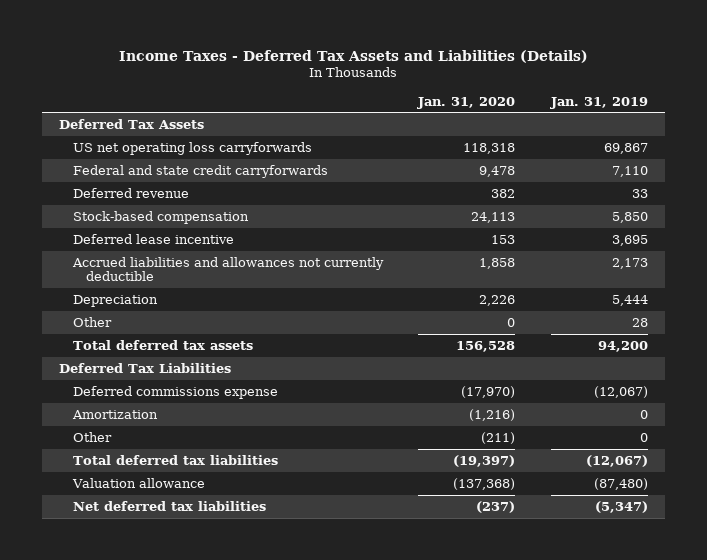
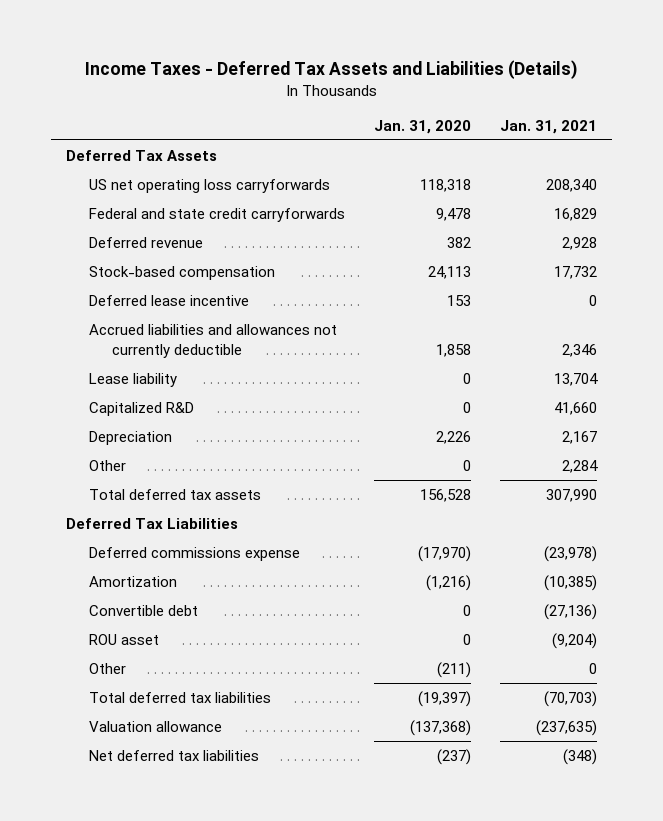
- | Jan. 31, 2020 | Jan. 31, 2019
+ | Jan. 31, 2020 | Jan. 31, 2021
+ Lease liability | 0 | 13,704
+ Capitalized R&D | 0 | 41,660
+ Convertible debt | 0 | (27,136)
+ ROU asset | 0 | (9,204)

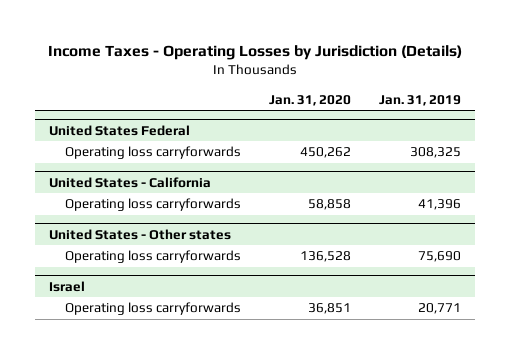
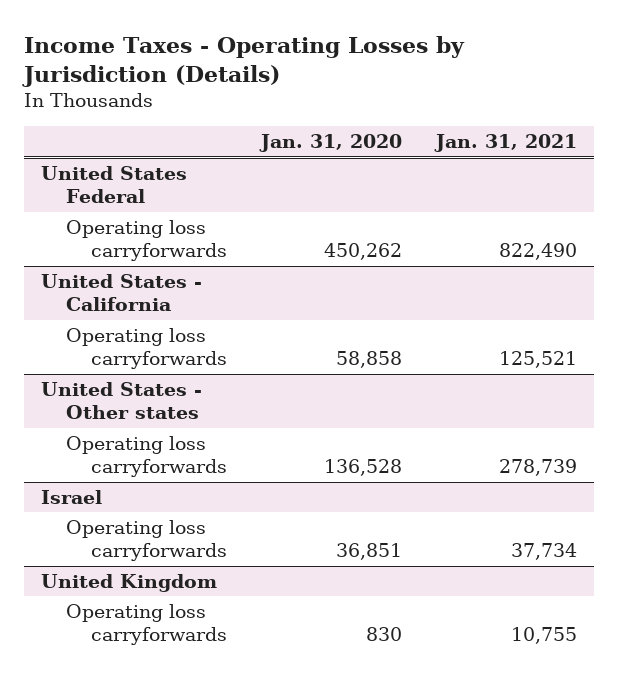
- | Jan. 31, 2020 | Jan. 31, 2019
+ | Jan. 31, 2020 | Jan. 31, 2021
+ United Kingdom
+ Operating loss carryforwards | 830 | 10,755

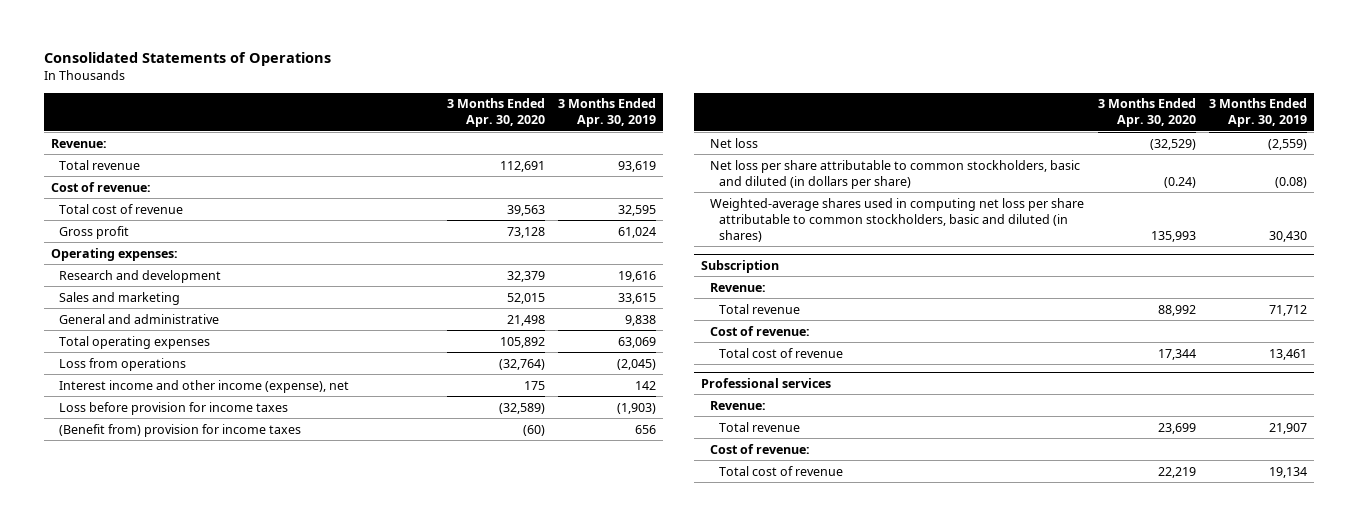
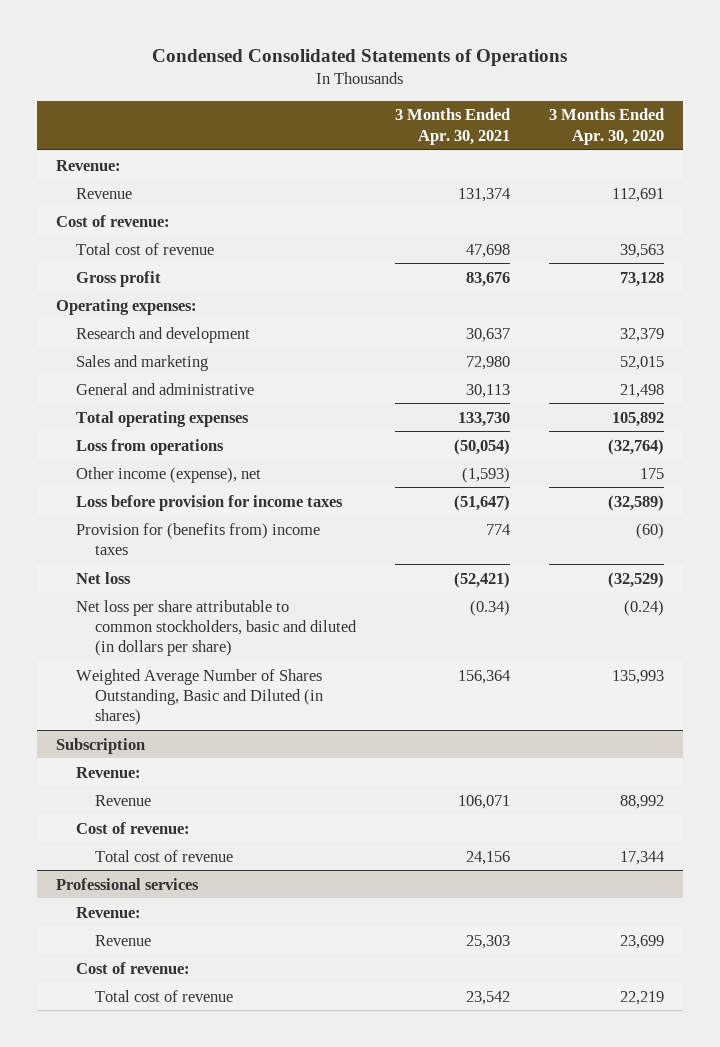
- Consolidated Statements of Operations
+ Condensed Consolidated Statements of Operations
- | 3 Months Ended Apr. 30, 2020 | 3 Months Ended Apr. 30, 2019
+ | 3 Months Ended Apr. 30, 2021 | 3 Months Ended Apr. 30, 2020
- Total revenue | 112,691 | 93,619
+ Revenue | 131,374 | 112,691
- Interest income and other income (expense), net | 175 | 142
+ Other income (expense), net | (1,593) | 175
- (Benefit from) provision for income taxes | (60) | 656
+ Provision for (benefits from) income taxes | 774 | (60)
- Weighted-average shares used in computing net loss per share attributable to common stockholders, basic and diluted (in shares) | 135,993 | 30,430
+ Weighted Average Number of Shares Outstanding, Basic and Diluted (in shares) | 156,364 | 135,993
@ Subscription
- Total revenue | 88,992 | 71,712
+ Revenue | 106,071 | 88,992
@ Professional services
- Total revenue | 23,699 | 21,907
+ Revenue | 25,303 | 23,699

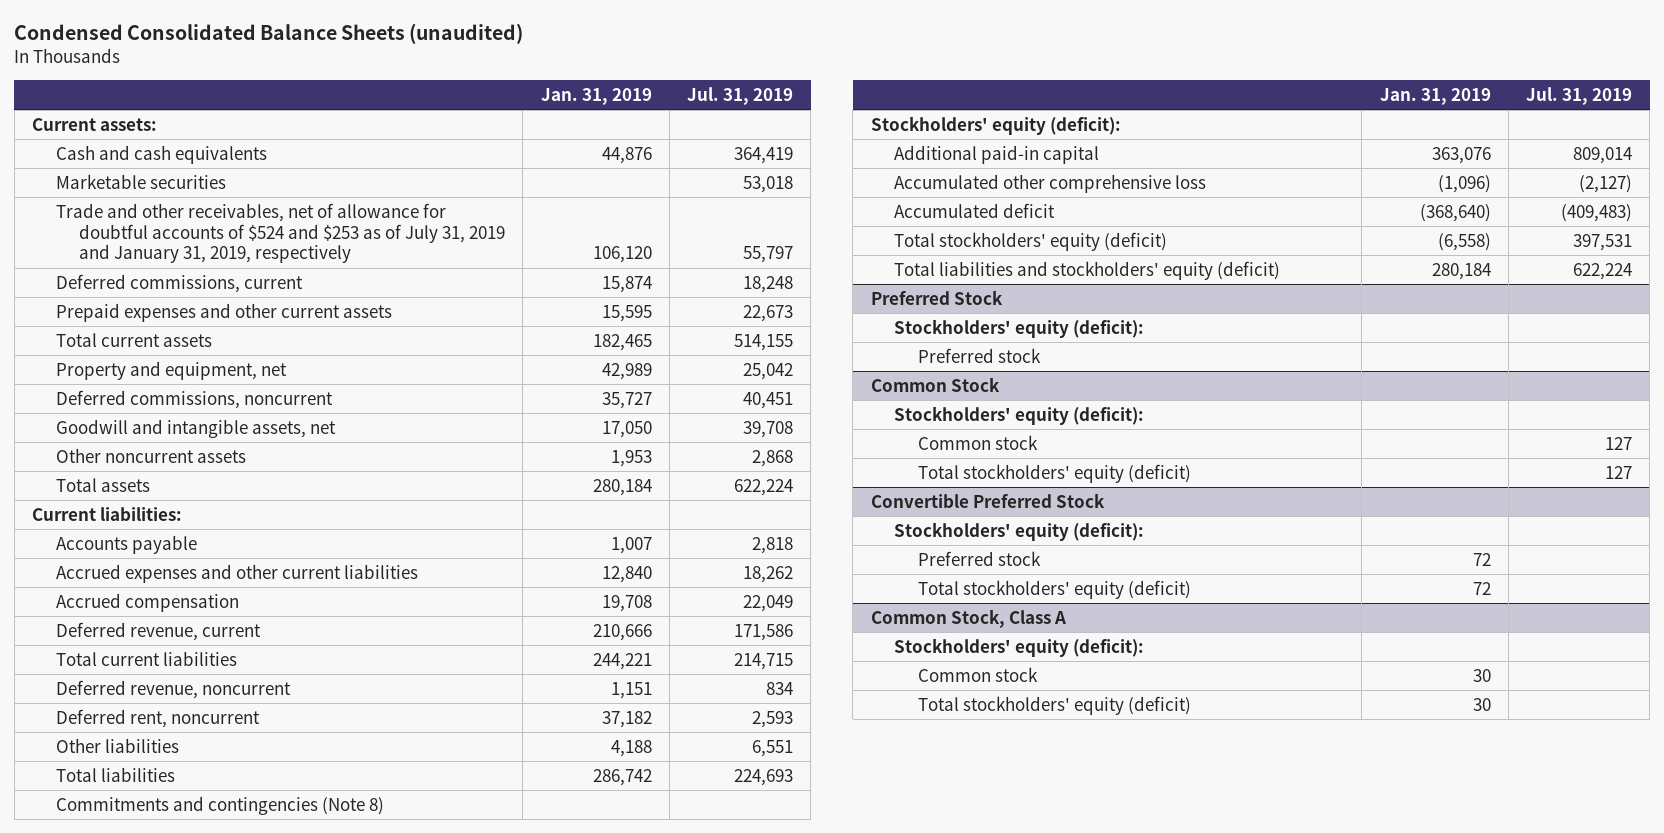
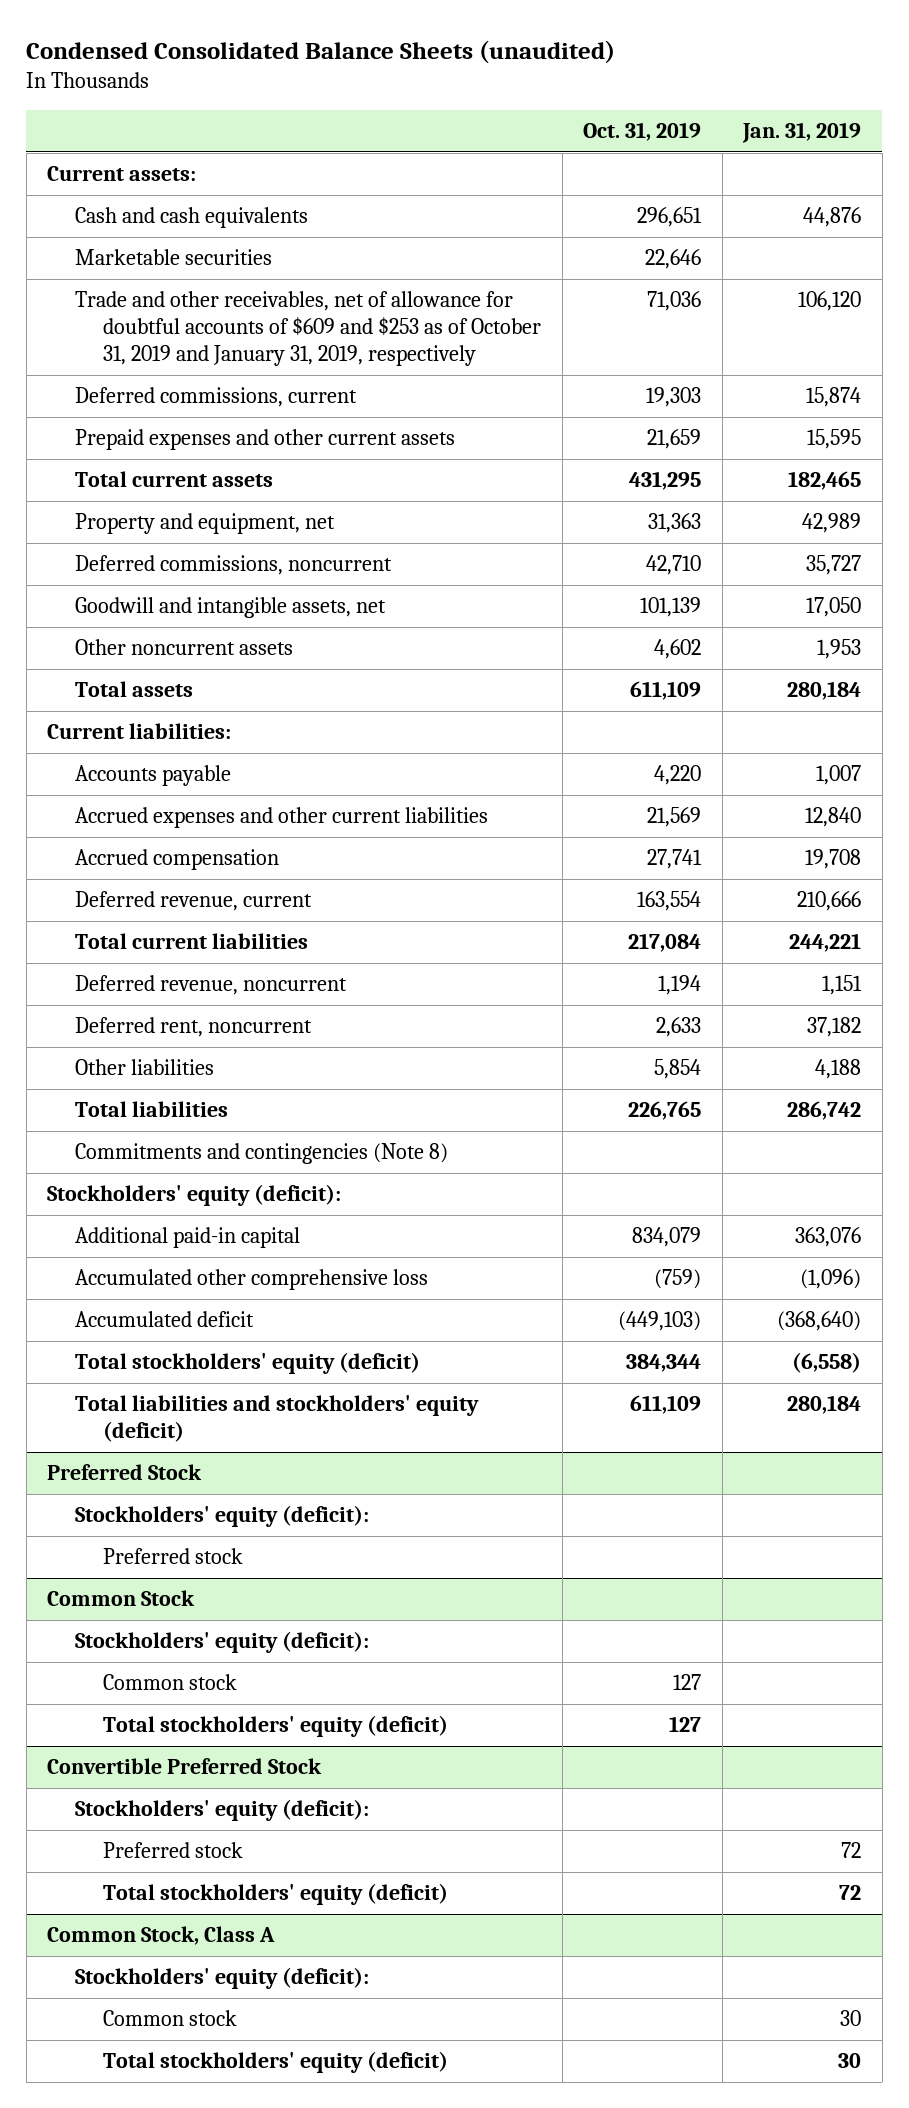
- | Jan. 31, 2019 | Jul. 31, 2019
+ | Oct. 31, 2019 | Jan. 31, 2019
- Trade and other receivables, net of allowance for doubtful accounts of $524 and $253 as of July 31, 2019 and January 31, 2019, respectively | 106,120 | 55,797
+ Trade and other receivables, net of allowance for doubtful accounts of $609 and $253 as of October 31, 2019 and January 31, 2019, respectively | 71,036 | 106,120

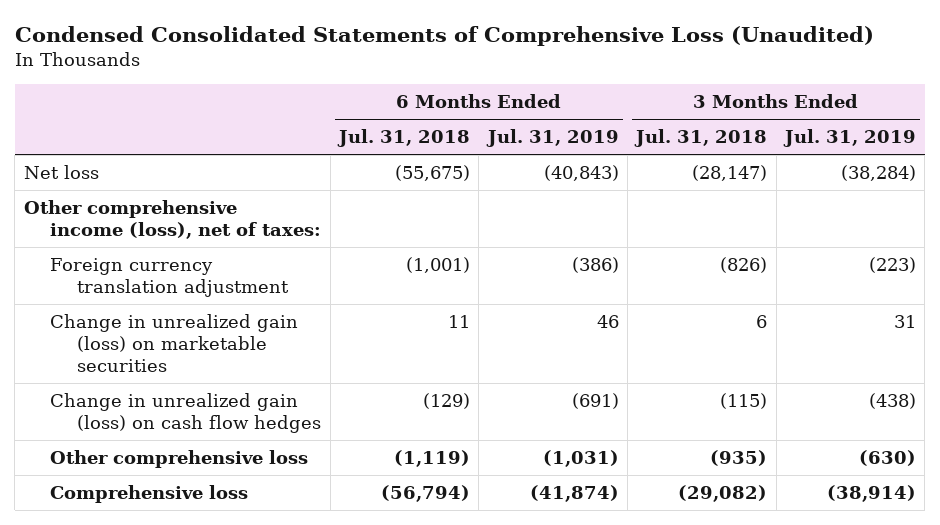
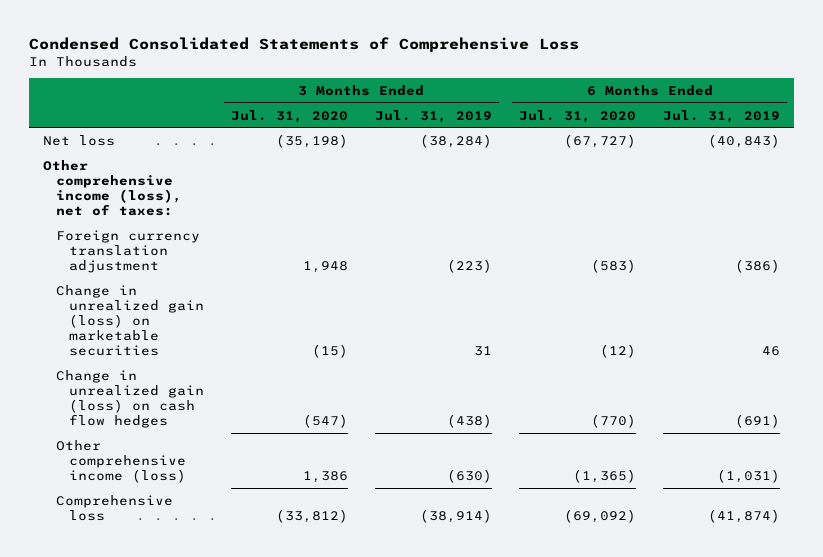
- Condensed Consolidated Statements of Comprehensive Loss (Unaudited)
+ Condensed Consolidated Statements of Comprehensive Loss
- | 6 Months Ended Jul. 31, 2018 | 6 Months Ended Jul. 31, 2019 | 3 Months Ended Jul. 31, 2018 | 3 Months Ended Jul. 31, 2019
+ | 3 Months Ended Jul. 31, 2020 | 3 Months Ended Jul. 31, 2019 | 6 Months Ended Jul. 31, 2020 | 6 Months Ended Jul. 31, 2019
- Other comprehensive loss | (1,119) | (1,031) | (935) | (630)
+ Other comprehensive income (loss) | 1,386 | (630) | (1,365) | (1,031)

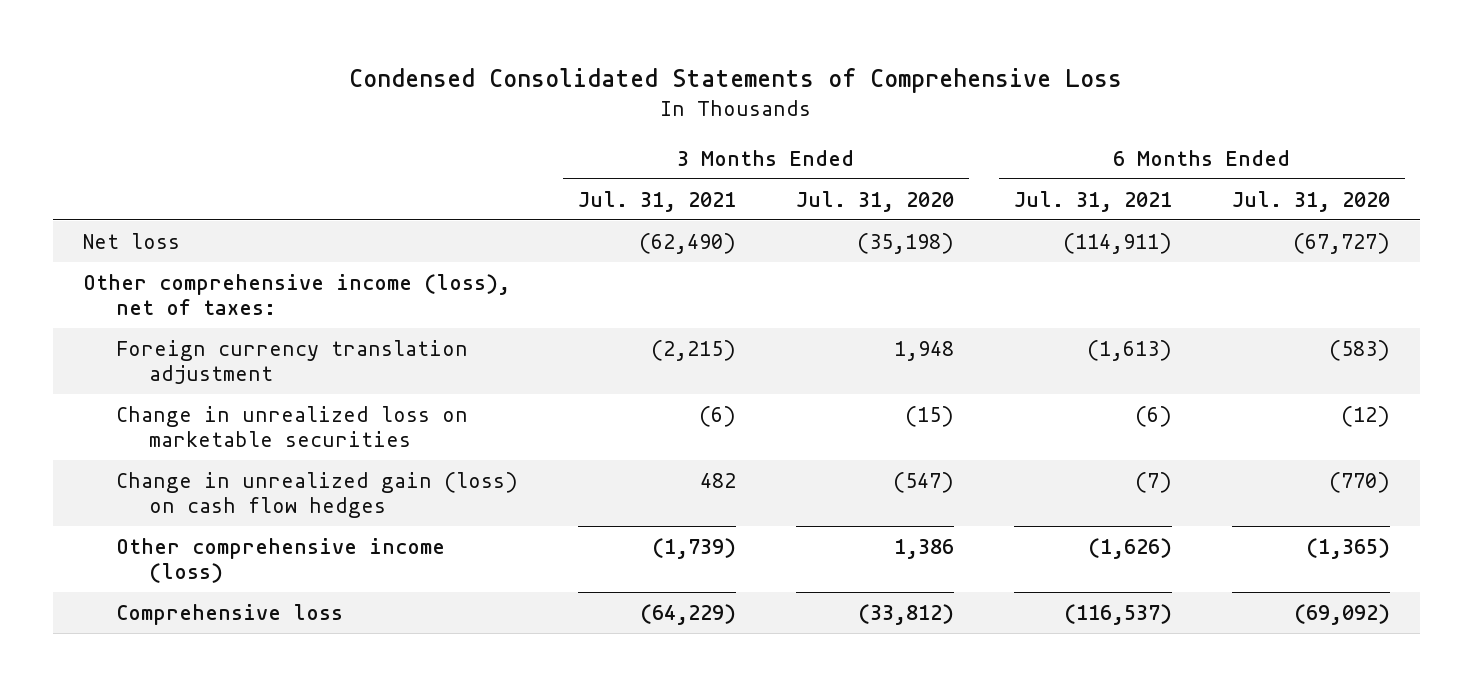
- | 3 Months Ended Jul. 31, 2020 | 3 Months Ended Jul. 31, 2019 | 6 Months Ended Jul. 31, 2020 | 6 Months Ended Jul. 31, 2019
+ | 3 Months Ended Jul. 31, 2021 | 3 Months Ended Jul. 31, 2020 | 6 Months Ended Jul. 31, 2021 | 6 Months Ended Jul. 31, 2020
- Change in unrealized gain (loss) on marketable securities | (15) | 31 | (12) | 46
+ Change in unrealized loss on marketable securities | (6) | (15) | (6) | (12)

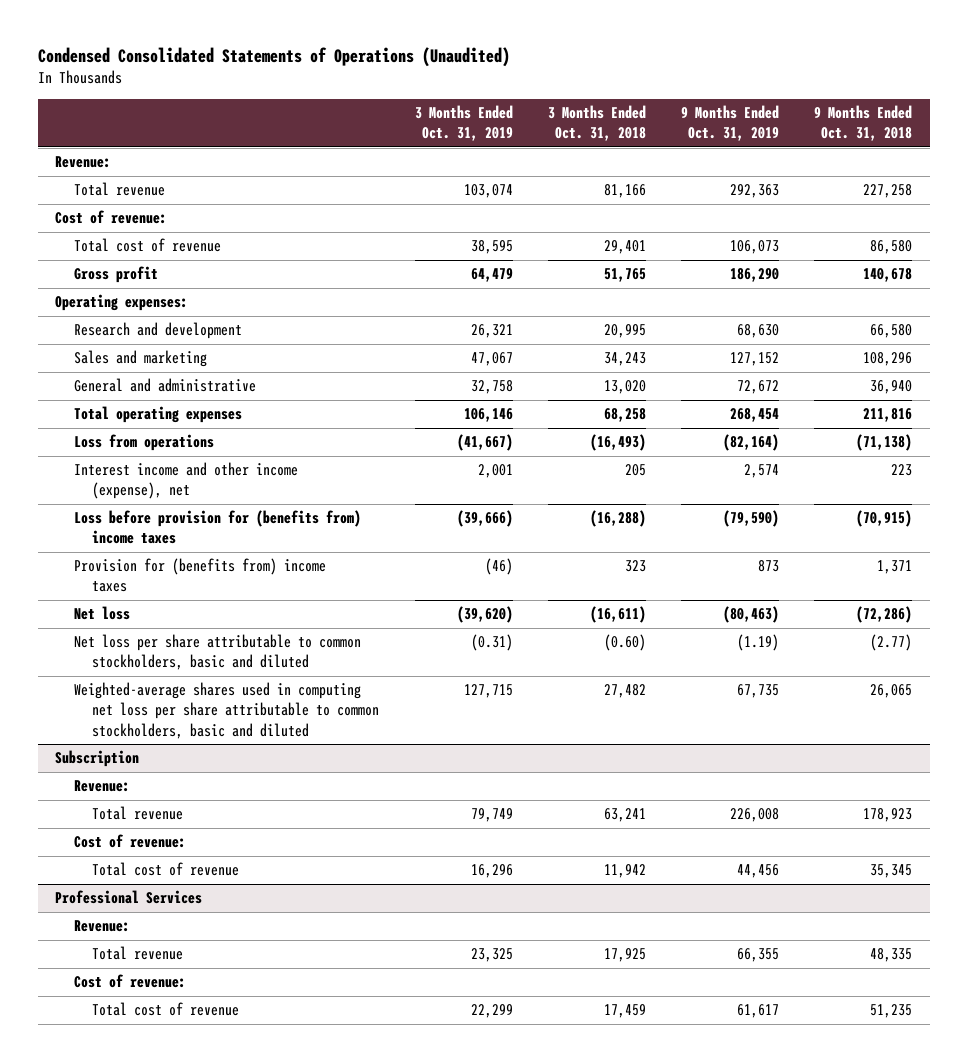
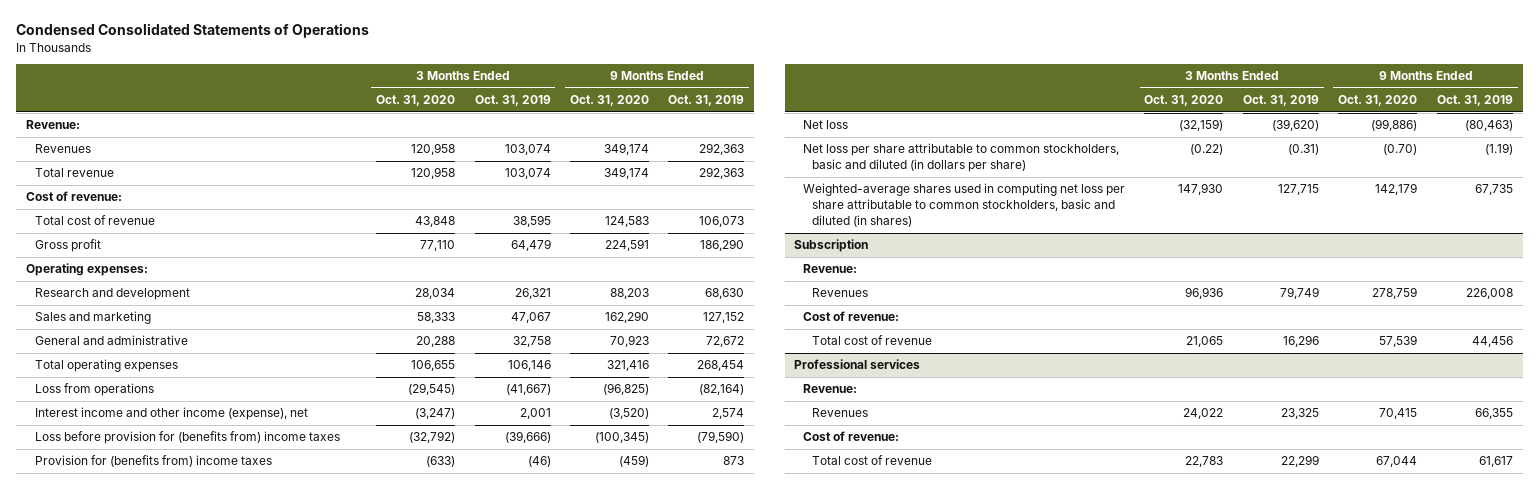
- Condensed Consolidated Statements of Operations (Unaudited)
+ Condensed Consolidated Statements of Operations
- | 3 Months Ended Oct. 31, 2019 | 3 Months Ended Oct. 31, 2018 | 9 Months Ended Oct. 31, 2019 | 9 Months Ended Oct. 31, 2018
+ | 3 Months Ended Oct. 31, 2020 | 3 Months Ended Oct. 31, 2019 | 9 Months Ended Oct. 31, 2020 | 9 Months Ended Oct. 31, 2019
+ Revenues | 120,958 | 103,074 | 349,174 | 292,363
- Net loss per share attributable to common stockholders, basic and diluted | (0.31) | (0.60) | (1.19) | (2.77)
- Weighted-average shares used in computing net loss per share attributable to common stockholders, basic and diluted | 127,715 | 27,482 | 67,735 | 26,065
+ Net loss per share attributable to common stockholders, basic and diluted (in dollars per share) | (0.22) | (0.31) | (0.70) | (1.19)
+ Weighted-average shares used in computing net loss per share attributable to common stockholders, basic and diluted (in shares) | 147,930 | 127,715 | 142,179 | 67,735
@ Subscription
- Total revenue | 79,749 | 63,241 | 226,008 | 178,923
+ Revenues | 96,936 | 79,749 | 278,759 | 226,008
- Professional Services
+ Professional services
- Total revenue | 23,325 | 17,925 | 66,355 | 48,335
+ Revenues | 24,022 | 23,325 | 70,415 | 66,355

